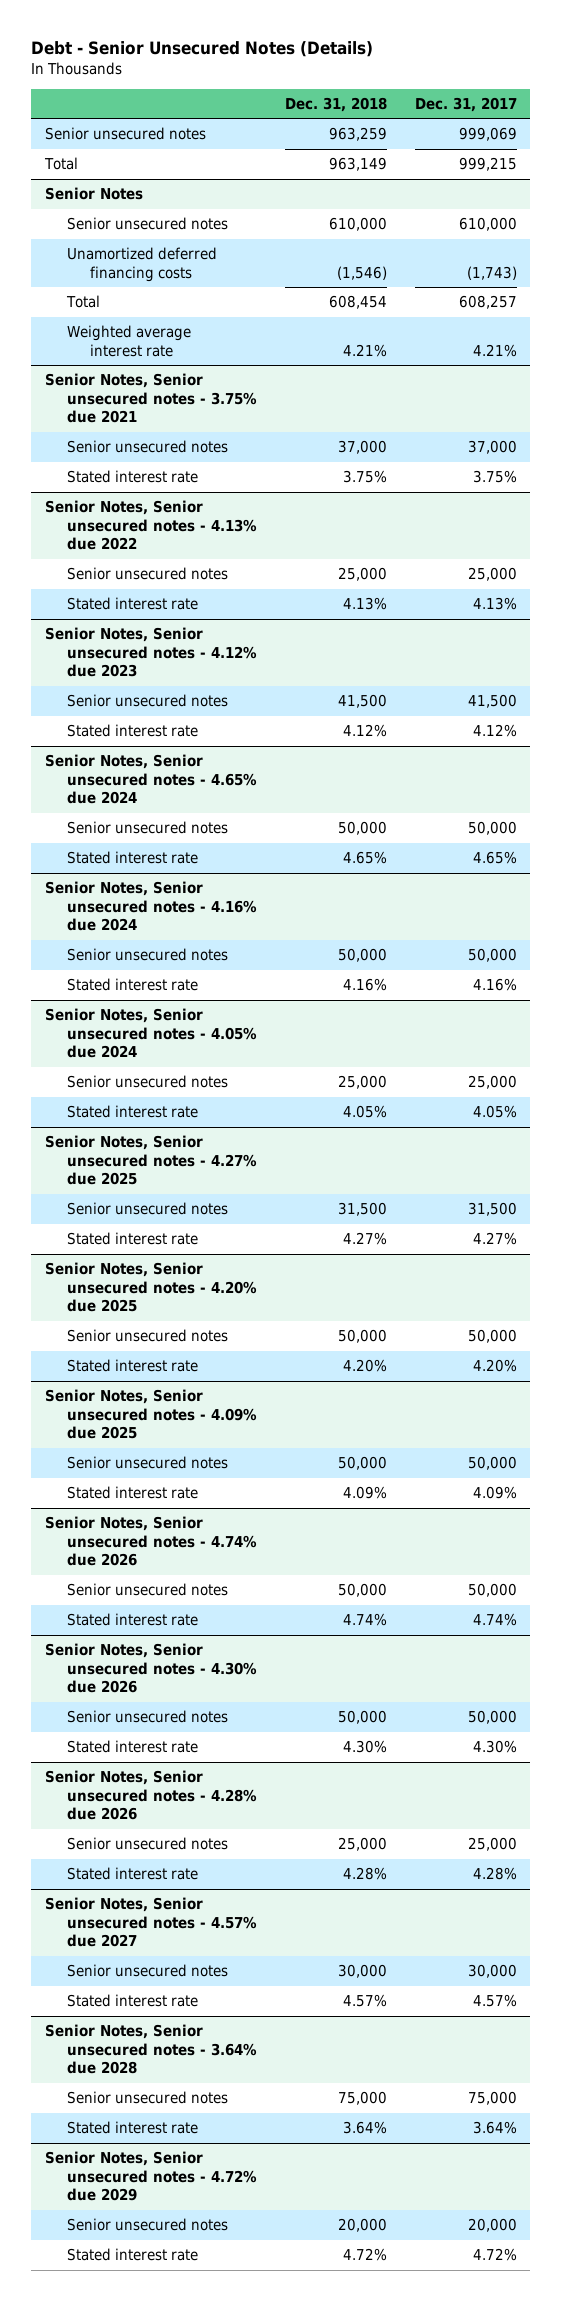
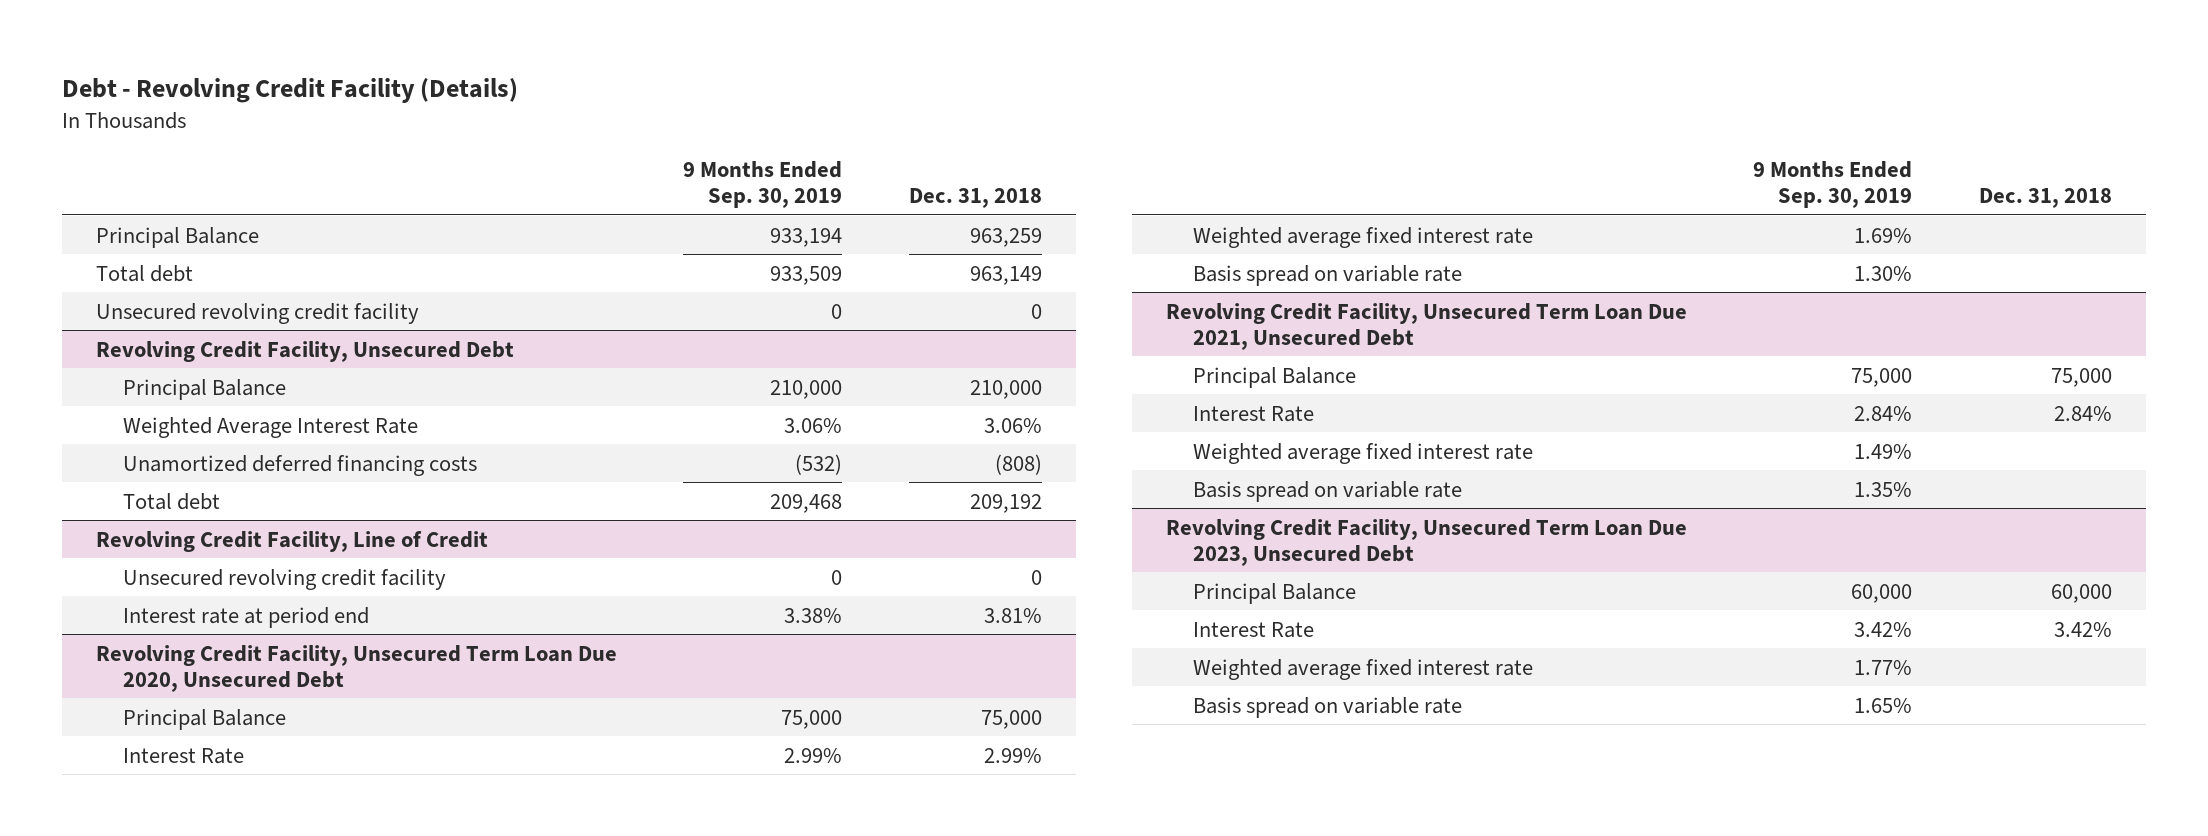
- Debt - Senior Unsecured Notes (Details)
+ Debt - Revolving Credit Facility (Details)
- | Dec. 31, 2018 | Dec. 31, 2017
+ | 9 Months Ended Sep. 30, 2019 | Dec. 31, 2018
- Senior unsecured notes | 963,259 | 999,069
- Total | 963,149 | 999,215
- Senior Notes
- Senior unsecured notes | 610,000 | 610,000
- Unamortized deferred financing costs | (1,546) | (1,743)
- Total | 608,454 | 608,257
- Weighted average interest rate | 4.21% | 4.21%
- Senior Notes, Senior unsecured notes - 3.75% due 2021
- Senior unsecured notes | 37,000 | 37,000
- Stated interest rate | 3.75% | 3.75%
- Senior Notes, Senior unsecured notes - 4.13% due 2022
- Senior unsecured notes | 25,000 | 25,000
- Stated interest rate | 4.13% | 4.13%
- Senior Notes, Senior unsecured notes - 4.12% due 2023
- Senior unsecured notes | 41,500 | 41,500
- Stated interest rate | 4.12% | 4.12%
- Senior Notes, Senior unsecured notes - 4.65% due 2024
- Senior unsecured notes | 50,000 | 50,000
- Stated interest rate | 4.65% | 4.65%
- Senior Notes, Senior unsecured notes - 4.16% due 2024
- Senior unsecured notes | 50,000 | 50,000
- Stated interest rate | 4.16% | 4.16%
- Senior Notes, Senior unsecured notes - 4.05% due 2024
- Senior unsecured notes | 25,000 | 25,000
- Stated interest rate | 4.05% | 4.05%
- Senior Notes, Senior unsecured notes - 4.27% due 2025
- Senior unsecured notes | 31,500 | 31,500
- Stated interest rate | 4.27% | 4.27%
- Senior Notes, Senior unsecured notes - 4.20% due 2025
- Senior unsecured notes | 50,000 | 50,000
- Stated interest rate | 4.20% | 4.20%
- Senior Notes, Senior unsecured notes - 4.09% due 2025
- Senior unsecured notes | 50,000 | 50,000
- Stated interest rate | 4.09% | 4.09%
- Senior Notes, Senior unsecured notes - 4.74% due 2026
- Senior unsecured notes | 50,000 | 50,000
- Stated interest rate | 4.74% | 4.74%
- Senior Notes, Senior unsecured notes - 4.30% due 2026
- Senior unsecured notes | 50,000 | 50,000
- Stated interest rate | 4.30% | 4.30%
- Senior Notes, Senior unsecured notes - 4.28% due 2026
- Senior unsecured notes | 25,000 | 25,000
- Stated interest rate | 4.28% | 4.28%
- Senior Notes, Senior unsecured notes - 4.57% due 2027
- Senior unsecured notes | 30,000 | 30,000
- Stated interest rate | 4.57% | 4.57%
- Senior Notes, Senior unsecured notes - 3.64% due 2028
- Senior unsecured notes | 75,000 | 75,000
- Stated interest rate | 3.64% | 3.64%
- Senior Notes, Senior unsecured notes - 4.72% due 2029
- Senior unsecured notes | 20,000 | 20,000
- Stated interest rate | 4.72% | 4.72%
+ Principal Balance | 933,194 | 963,259
+ Total debt | 933,509 | 963,149
+ Unsecured revolving credit facility | 0 | 0
+ Revolving Credit Facility, Unsecured Debt
+ Principal Balance | 210,000 | 210,000
+ Weighted Average Interest Rate | 3.06% | 3.06%
+ Unamortized deferred financing costs | (532) | (808)
+ Total debt | 209,468 | 209,192
+ Revolving Credit Facility, Line of Credit
+ Unsecured revolving credit facility | 0 | 0
+ Interest rate at period end | 3.38% | 3.81%
+ Revolving Credit Facility, Unsecured Term Loan Due 2020, Unsecured Debt
+ Principal Balance | 75,000 | 75,000
+ Interest Rate | 2.99% | 2.99%
+ Weighted average fixed interest rate | 1.69% |
+ Basis spread on variable rate | 1.30% |
+ Revolving Credit Facility, Unsecured Term Loan Due 2021, Unsecured Debt
+ Principal Balance | 75,000 | 75,000
+ Interest Rate | 2.84% | 2.84%
+ Weighted average fixed interest rate | 1.49% |
+ Basis spread on variable rate | 1.35% |
+ Revolving Credit Facility, Unsecured Term Loan Due 2023, Unsecured Debt
+ Principal Balance | 60,000 | 60,000
+ Interest Rate | 3.42% | 3.42%
+ Weighted average fixed interest rate | 1.77% |
+ Basis spread on variable rate | 1.65% |

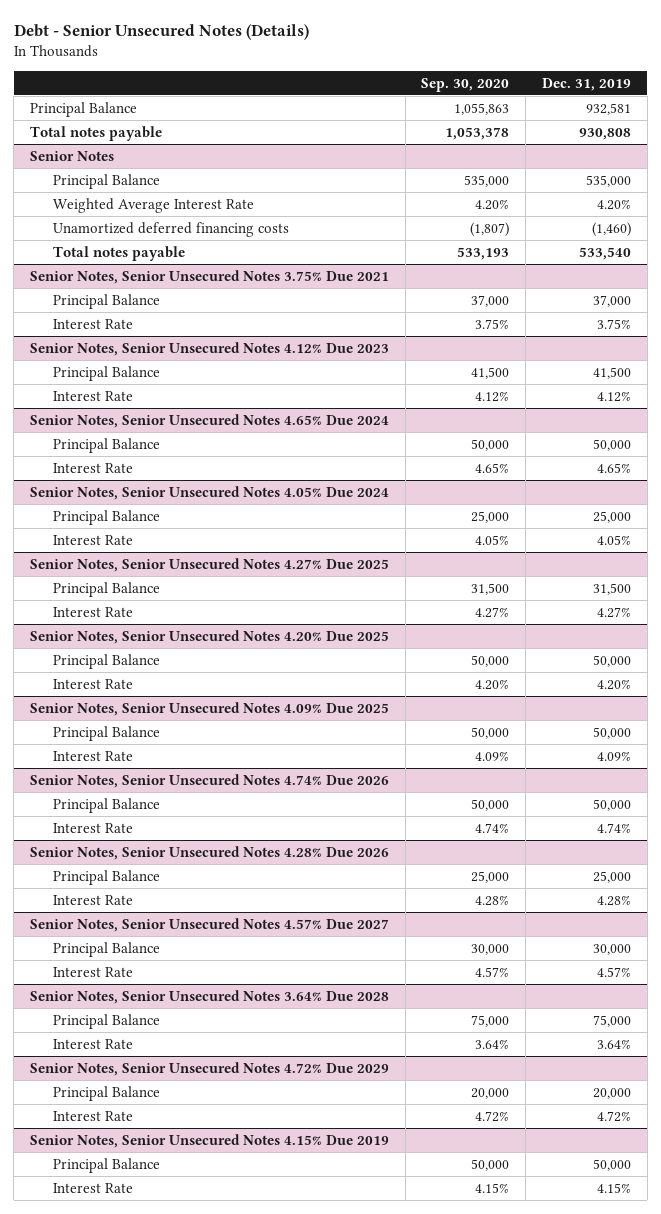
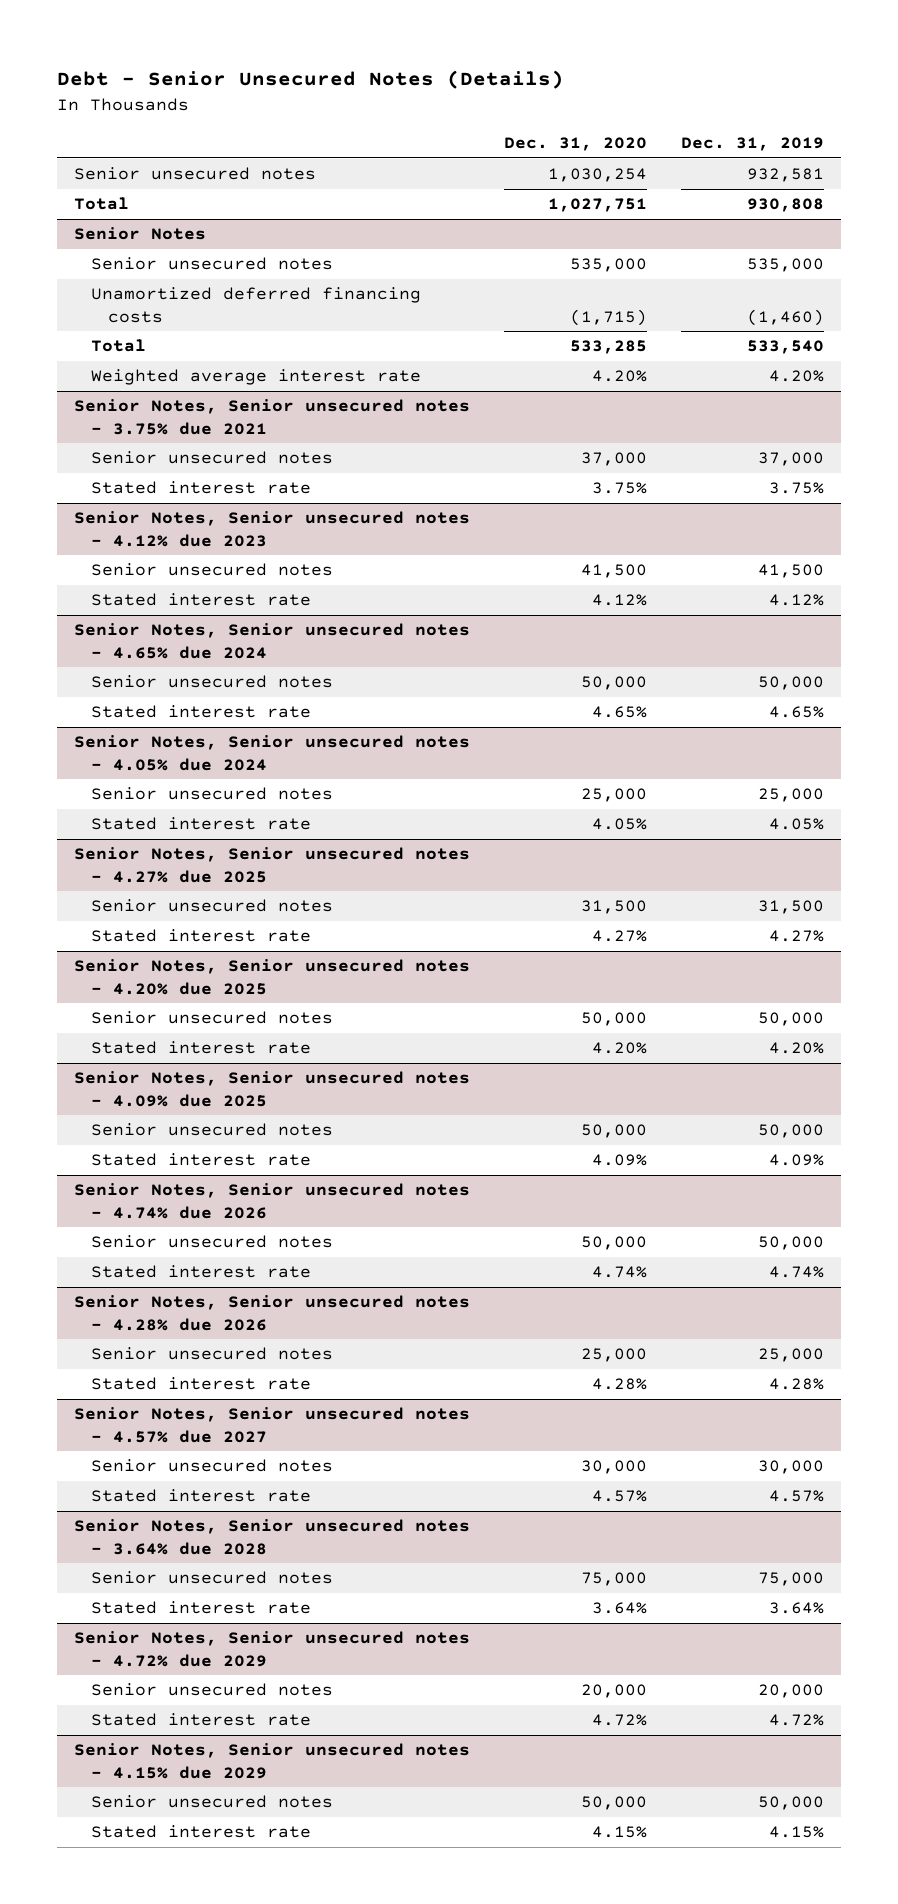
- | Sep. 30, 2020 | Dec. 31, 2019
+ | Dec. 31, 2020 | Dec. 31, 2019
- Principal Balance | 1,055,863 | 932,581
- Total notes payable | 1,053,378 | 930,808
+ Senior unsecured notes | 1,030,254 | 932,581
+ Total | 1,027,751 | 930,808
@ Senior Notes
- Principal Balance | 535,000 | 535,000
- Weighted Average Interest Rate | 4.20% | 4.20%
+ Senior unsecured notes | 535,000 | 535,000
- Total notes payable | 533,193 | 533,540
- Senior Notes, Senior Unsecured Notes 3.75% Due 2021
- Principal Balance | 37,000 | 37,000
- Interest Rate | 3.75% | 3.75%
- Senior Notes, Senior Unsecured Notes 4.12% Due 2023
- Principal Balance | 41,500 | 41,500
- Interest Rate | 4.12% | 4.12%
- Senior Notes, Senior Unsecured Notes 4.65% Due 2024
- Principal Balance | 50,000 | 50,000
- Interest Rate | 4.65% | 4.65%
- Senior Notes, Senior Unsecured Notes 4.05% Due 2024
- Principal Balance | 25,000 | 25,000
- Interest Rate | 4.05% | 4.05%
- Senior Notes, Senior Unsecured Notes 4.27% Due 2025
- Principal Balance | 31,500 | 31,500
- Interest Rate | 4.27% | 4.27%
- Senior Notes, Senior Unsecured Notes 4.20% Due 2025
- Principal Balance | 50,000 | 50,000
- Interest Rate | 4.20% | 4.20%
- Senior Notes, Senior Unsecured Notes 4.09% Due 2025
- Principal Balance | 50,000 | 50,000
- Interest Rate | 4.09% | 4.09%
- Senior Notes, Senior Unsecured Notes 4.74% Due 2026
- Principal Balance | 50,000 | 50,000
- Interest Rate | 4.74% | 4.74%
- Senior Notes, Senior Unsecured Notes 4.28% Due 2026
- Principal Balance | 25,000 | 25,000
- Interest Rate | 4.28% | 4.28%
- Senior Notes, Senior Unsecured Notes 4.57% Due 2027
- Principal Balance | 30,000 | 30,000
- Interest Rate | 4.57% | 4.57%
- Senior Notes, Senior Unsecured Notes 3.64% Due 2028
- Principal Balance | 75,000 | 75,000
- Interest Rate | 3.64% | 3.64%
- Senior Notes, Senior Unsecured Notes 4.72% Due 2029
- Principal Balance | 20,000 | 20,000
- Interest Rate | 4.72% | 4.72%
- Senior Notes, Senior Unsecured Notes 4.15% Due 2019
- Principal Balance | 50,000 | 50,000
- Interest Rate | 4.15% | 4.15%
@ Senior Notes
+ Total | 533,285 | 533,540
+ Weighted average interest rate | 4.20% | 4.20%
+ Senior Notes, Senior unsecured notes - 3.75% due 2021
+ Senior unsecured notes | 37,000 | 37,000
+ Stated interest rate | 3.75% | 3.75%
+ Senior Notes, Senior unsecured notes - 4.12% due 2023
+ Senior unsecured notes | 41,500 | 41,500
+ Stated interest rate | 4.12% | 4.12%
+ Senior Notes, Senior unsecured notes - 4.65% due 2024
+ Senior unsecured notes | 50,000 | 50,000
+ Stated interest rate | 4.65% | 4.65%
+ Senior Notes, Senior unsecured notes - 4.05% due 2024
+ Senior unsecured notes | 25,000 | 25,000
+ Stated interest rate | 4.05% | 4.05%
+ Senior Notes, Senior unsecured notes - 4.27% due 2025
+ Senior unsecured notes | 31,500 | 31,500
+ Stated interest rate | 4.27% | 4.27%
+ Senior Notes, Senior unsecured notes - 4.20% due 2025
+ Senior unsecured notes | 50,000 | 50,000
+ Stated interest rate | 4.20% | 4.20%
+ Senior Notes, Senior unsecured notes - 4.09% due 2025
+ Senior unsecured notes | 50,000 | 50,000
+ Stated interest rate | 4.09% | 4.09%
+ Senior Notes, Senior unsecured notes - 4.74% due 2026
+ Senior unsecured notes | 50,000 | 50,000
+ Stated interest rate | 4.74% | 4.74%
+ Senior Notes, Senior unsecured notes - 4.28% due 2026
+ Senior unsecured notes | 25,000 | 25,000
+ Stated interest rate | 4.28% | 4.28%
+ Senior Notes, Senior unsecured notes - 4.57% due 2027
+ Senior unsecured notes | 30,000 | 30,000
+ Stated interest rate | 4.57% | 4.57%
+ Senior Notes, Senior unsecured notes - 3.64% due 2028
+ Senior unsecured notes | 75,000 | 75,000
+ Stated interest rate | 3.64% | 3.64%
+ Senior Notes, Senior unsecured notes - 4.72% due 2029
+ Senior unsecured notes | 20,000 | 20,000
+ Stated interest rate | 4.72% | 4.72%
+ Senior Notes, Senior unsecured notes - 4.15% due 2029
+ Senior unsecured notes | 50,000 | 50,000
+ Stated interest rate | 4.15% | 4.15%

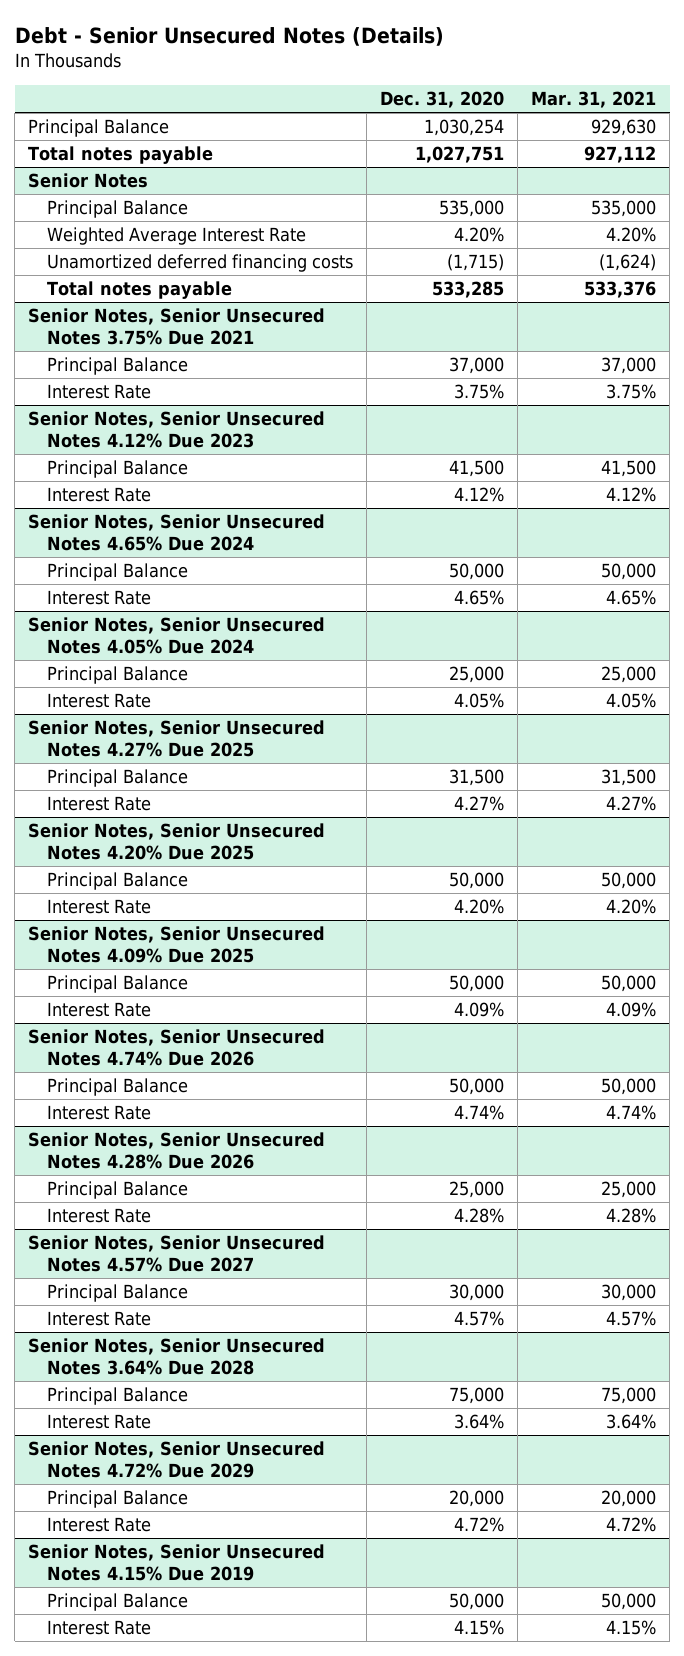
- | Dec. 31, 2020 | Dec. 31, 2019
+ | Dec. 31, 2020 | Mar. 31, 2021
- Senior unsecured notes | 1,030,254 | 932,581
- Total | 1,027,751 | 930,808
+ Principal Balance | 1,030,254 | 929,630
+ Total notes payable | 1,027,751 | 927,112
@ Senior Notes
- Senior unsecured notes | 535,000 | 535,000
+ Principal Balance | 535,000 | 535,000
+ Weighted Average Interest Rate | 4.20% | 4.20%
- Total | 533,285 | 533,540
- Weighted average interest rate | 4.20% | 4.20%
- Senior Notes, Senior unsecured notes - 3.75% due 2021
- Senior unsecured notes | 37,000 | 37,000
- Stated interest rate | 3.75% | 3.75%
- Senior Notes, Senior unsecured notes - 4.12% due 2023
- Senior unsecured notes | 41,500 | 41,500
- Stated interest rate | 4.12% | 4.12%
- Senior Notes, Senior unsecured notes - 4.65% due 2024
- Senior unsecured notes | 50,000 | 50,000
- Stated interest rate | 4.65% | 4.65%
- Senior Notes, Senior unsecured notes - 4.05% due 2024
- Senior unsecured notes | 25,000 | 25,000
- Stated interest rate | 4.05% | 4.05%
- Senior Notes, Senior unsecured notes - 4.27% due 2025
- Senior unsecured notes | 31,500 | 31,500
- Stated interest rate | 4.27% | 4.27%
- Senior Notes, Senior unsecured notes - 4.20% due 2025
- Senior unsecured notes | 50,000 | 50,000
- Stated interest rate | 4.20% | 4.20%
- Senior Notes, Senior unsecured notes - 4.09% due 2025
- Senior unsecured notes | 50,000 | 50,000
- Stated interest rate | 4.09% | 4.09%
- Senior Notes, Senior unsecured notes - 4.74% due 2026
- Senior unsecured notes | 50,000 | 50,000
- Stated interest rate | 4.74% | 4.74%
- Senior Notes, Senior unsecured notes - 4.28% due 2026
- Senior unsecured notes | 25,000 | 25,000
- Stated interest rate | 4.28% | 4.28%
- Senior Notes, Senior unsecured notes - 4.57% due 2027
- Senior unsecured notes | 30,000 | 30,000
- Stated interest rate | 4.57% | 4.57%
- Senior Notes, Senior unsecured notes - 3.64% due 2028
- Senior unsecured notes | 75,000 | 75,000
- Stated interest rate | 3.64% | 3.64%
- Senior Notes, Senior unsecured notes - 4.72% due 2029
- Senior unsecured notes | 20,000 | 20,000
- Stated interest rate | 4.72% | 4.72%
- Senior Notes, Senior unsecured notes - 4.15% due 2029
- Senior unsecured notes | 50,000 | 50,000
- Stated interest rate | 4.15% | 4.15%
@ Senior Notes
+ Total notes payable | 533,285 | 533,376
+ Senior Notes, Senior Unsecured Notes 3.75% Due 2021
+ Principal Balance | 37,000 | 37,000
+ Interest Rate | 3.75% | 3.75%
+ Senior Notes, Senior Unsecured Notes 4.12% Due 2023
+ Principal Balance | 41,500 | 41,500
+ Interest Rate | 4.12% | 4.12%
+ Senior Notes, Senior Unsecured Notes 4.65% Due 2024
+ Principal Balance | 50,000 | 50,000
+ Interest Rate | 4.65% | 4.65%
+ Senior Notes, Senior Unsecured Notes 4.05% Due 2024
+ Principal Balance | 25,000 | 25,000
+ Interest Rate | 4.05% | 4.05%
+ Senior Notes, Senior Unsecured Notes 4.27% Due 2025
+ Principal Balance | 31,500 | 31,500
+ Interest Rate | 4.27% | 4.27%
+ Senior Notes, Senior Unsecured Notes 4.20% Due 2025
+ Principal Balance | 50,000 | 50,000
+ Interest Rate | 4.20% | 4.20%
+ Senior Notes, Senior Unsecured Notes 4.09% Due 2025
+ Principal Balance | 50,000 | 50,000
+ Interest Rate | 4.09% | 4.09%
+ Senior Notes, Senior Unsecured Notes 4.74% Due 2026
+ Principal Balance | 50,000 | 50,000
+ Interest Rate | 4.74% | 4.74%
+ Senior Notes, Senior Unsecured Notes 4.28% Due 2026
+ Principal Balance | 25,000 | 25,000
+ Interest Rate | 4.28% | 4.28%
+ Senior Notes, Senior Unsecured Notes 4.57% Due 2027
+ Principal Balance | 30,000 | 30,000
+ Interest Rate | 4.57% | 4.57%
+ Senior Notes, Senior Unsecured Notes 3.64% Due 2028
+ Principal Balance | 75,000 | 75,000
+ Interest Rate | 3.64% | 3.64%
+ Senior Notes, Senior Unsecured Notes 4.72% Due 2029
+ Principal Balance | 20,000 | 20,000
+ Interest Rate | 4.72% | 4.72%
+ Senior Notes, Senior Unsecured Notes 4.15% Due 2019
+ Principal Balance | 50,000 | 50,000
+ Interest Rate | 4.15% | 4.15%

